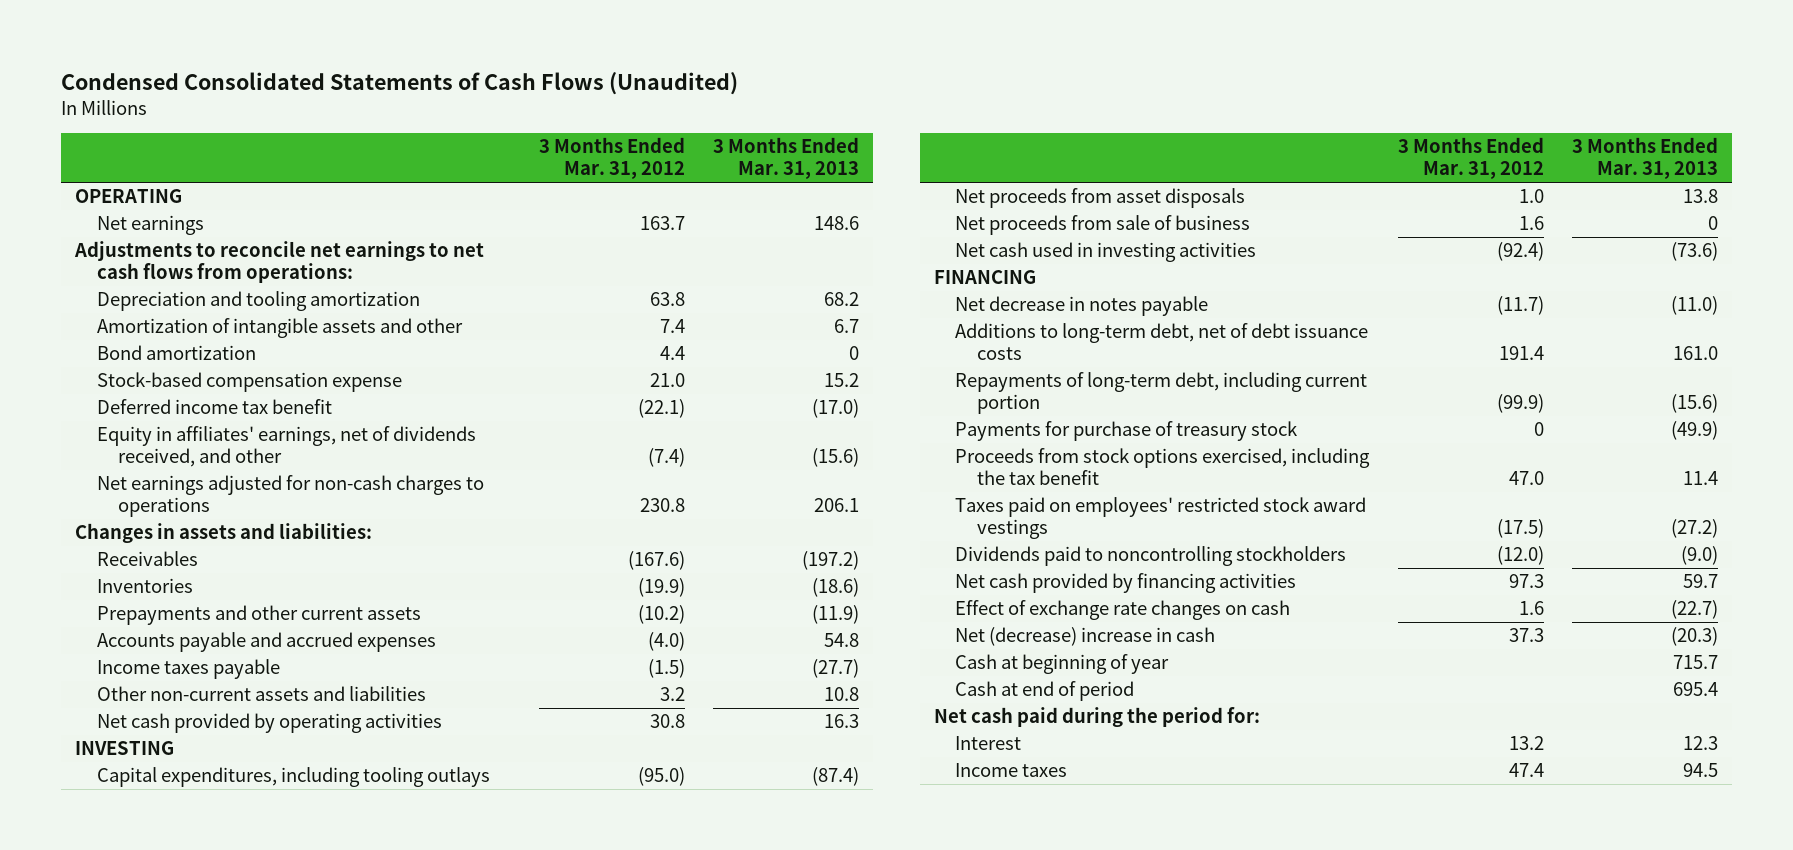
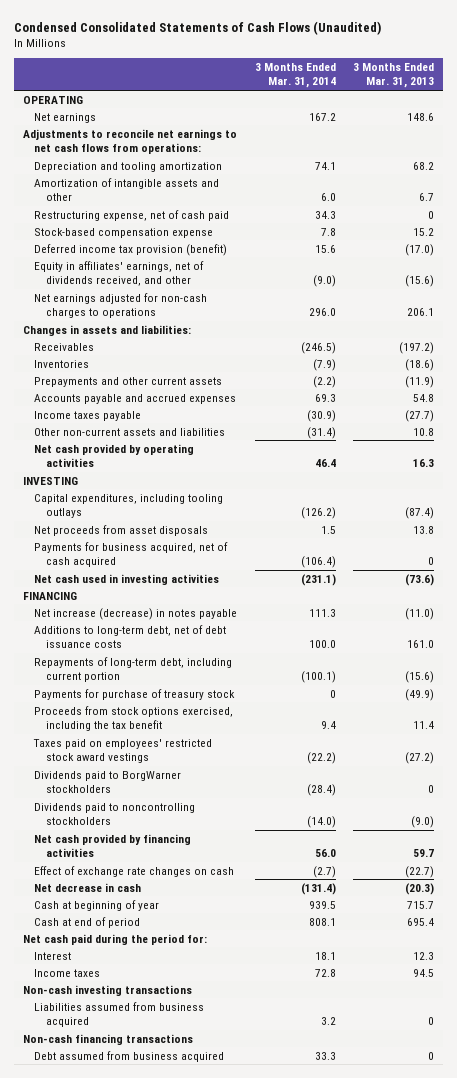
- | 3 Months Ended Mar. 31, 2012 | 3 Months Ended Mar. 31, 2013
+ | 3 Months Ended Mar. 31, 2014 | 3 Months Ended Mar. 31, 2013
- Bond amortization | 4.4 | 0
+ Restructuring expense, net of cash paid | 34.3 | 0
- Deferred income tax benefit | (22.1) | (17.0)
+ Deferred income tax provision (benefit) | 15.6 | (17.0)
- Net proceeds from sale of business | 1.6 | 0
+ Payments for business acquired, net of cash acquired | (106.4) | 0
- Net decrease in notes payable | (11.7) | (11.0)
+ Net increase (decrease) in notes payable | 111.3 | (11.0)
+ Dividends paid to BorgWarner stockholders | (28.4) | 0
- Net (decrease) increase in cash | 37.3 | (20.3)
+ Net decrease in cash | (131.4) | (20.3)
+ Non-cash investing transactions
+ Liabilities assumed from business acquired | 3.2 | 0
+ Non-cash financing transactions
+ Debt assumed from business acquired | 33.3 | 0

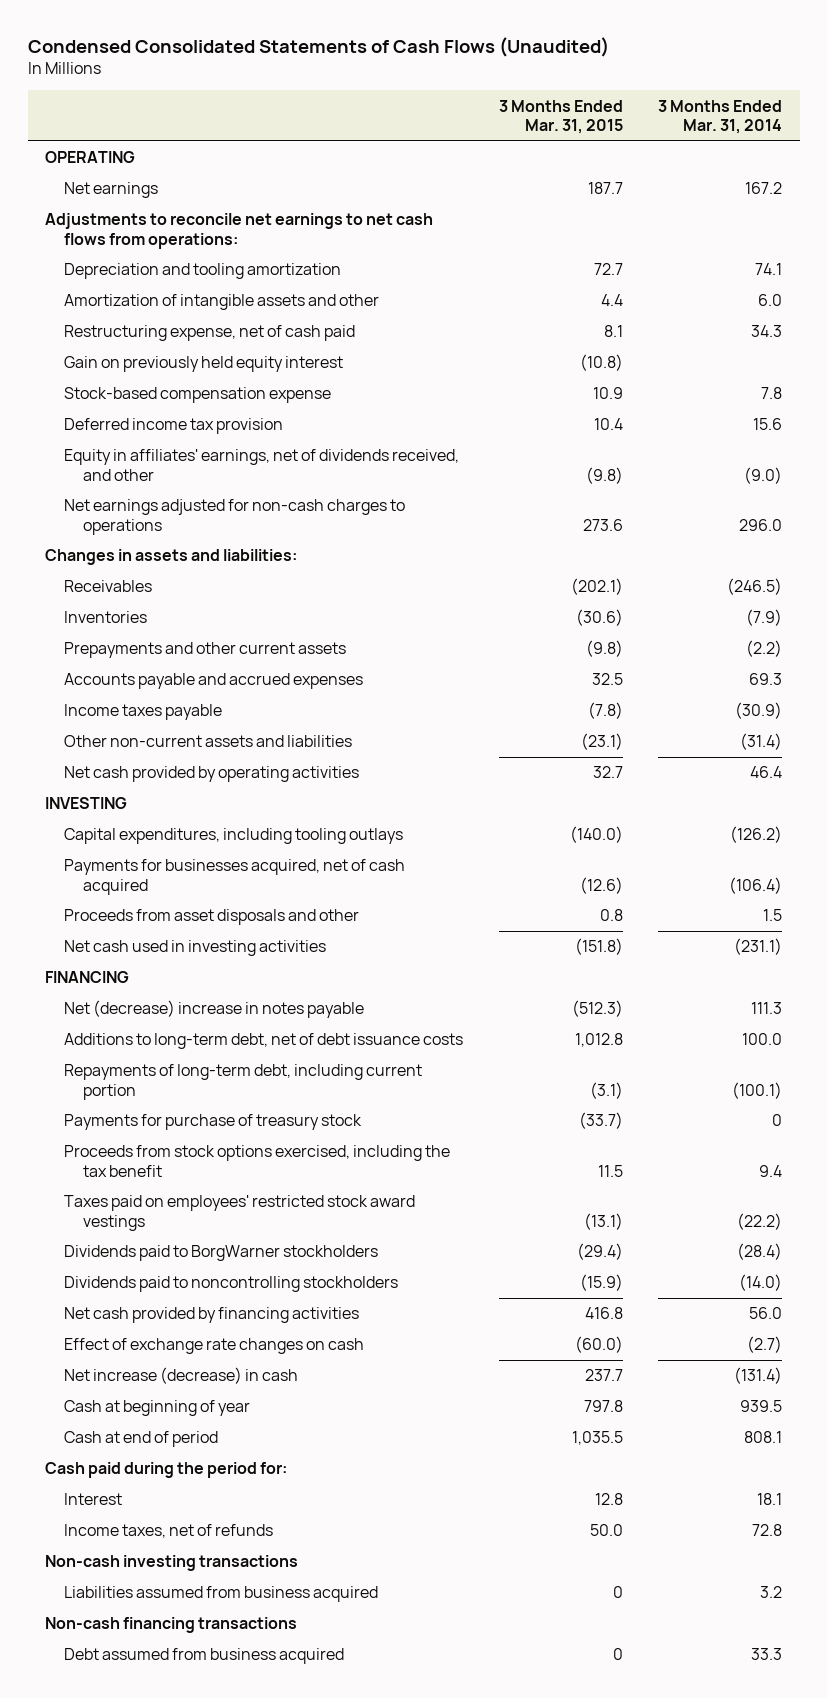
- | 3 Months Ended Mar. 31, 2014 | 3 Months Ended Mar. 31, 2013
+ | 3 Months Ended Mar. 31, 2015 | 3 Months Ended Mar. 31, 2014
+ Gain on previously held equity interest | (10.8) |
- Deferred income tax provision (benefit) | 15.6 | (17.0)
+ Deferred income tax provision | 10.4 | 15.6
- Net proceeds from asset disposals | 1.5 | 13.8
- Payments for business acquired, net of cash acquired | (106.4) | 0
+ Payments for businesses acquired, net of cash acquired | (12.6) | (106.4)
+ Proceeds from asset disposals and other | 0.8 | 1.5
- Net increase (decrease) in notes payable | 111.3 | (11.0)
+ Net (decrease) increase in notes payable | (512.3) | 111.3
- Net decrease in cash | (131.4) | (20.3)
+ Net increase (decrease) in cash | 237.7 | (131.4)
- Net cash paid during the period for:
+ Cash paid during the period for:
- Income taxes | 72.8 | 94.5
+ Income taxes, net of refunds | 50.0 | 72.8

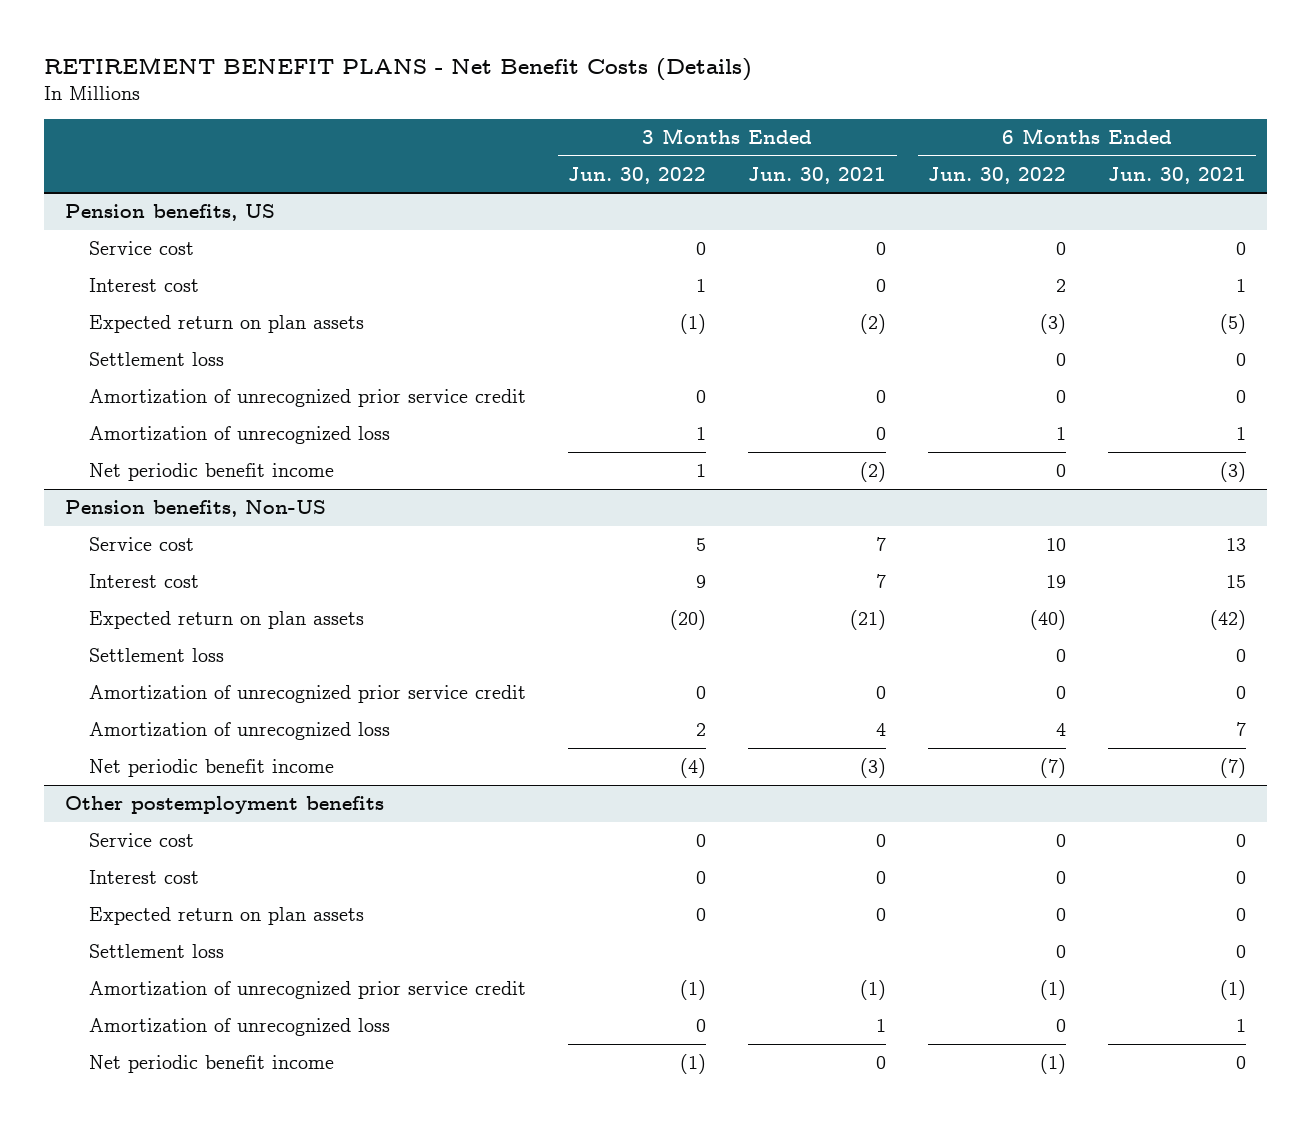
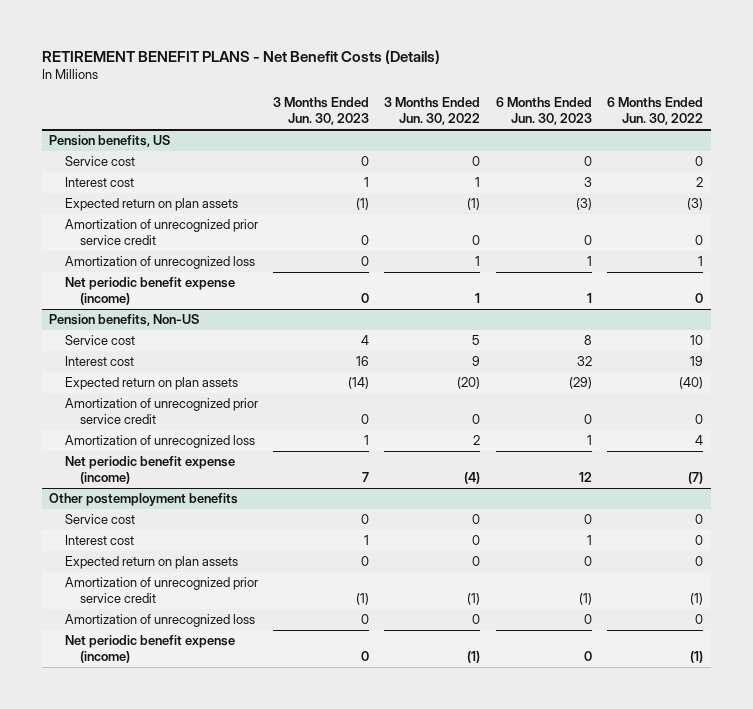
- | 3 Months Ended Jun. 30, 2022 | 3 Months Ended Jun. 30, 2021 | 6 Months Ended Jun. 30, 2022 | 6 Months Ended Jun. 30, 2021
+ | 3 Months Ended Jun. 30, 2023 | 3 Months Ended Jun. 30, 2022 | 6 Months Ended Jun. 30, 2023 | 6 Months Ended Jun. 30, 2022
@ Pension benefits, US
- Settlement loss | | | 0 | 0
- Net periodic benefit income | 1 | (2) | 0 | (3)
+ Net periodic benefit expense (income) | 0 | 1 | 1 | 0
@ Pension benefits, Non-US
- Settlement loss | | | 0 | 0
- Net periodic benefit income | (4) | (3) | (7) | (7)
+ Net periodic benefit expense (income) | 7 | (4) | 12 | (7)
@ Other postemployment benefits
- Settlement loss | | | 0 | 0
- Net periodic benefit income | (1) | 0 | (1) | 0
+ Net periodic benefit expense (income) | 0 | (1) | 0 | (1)

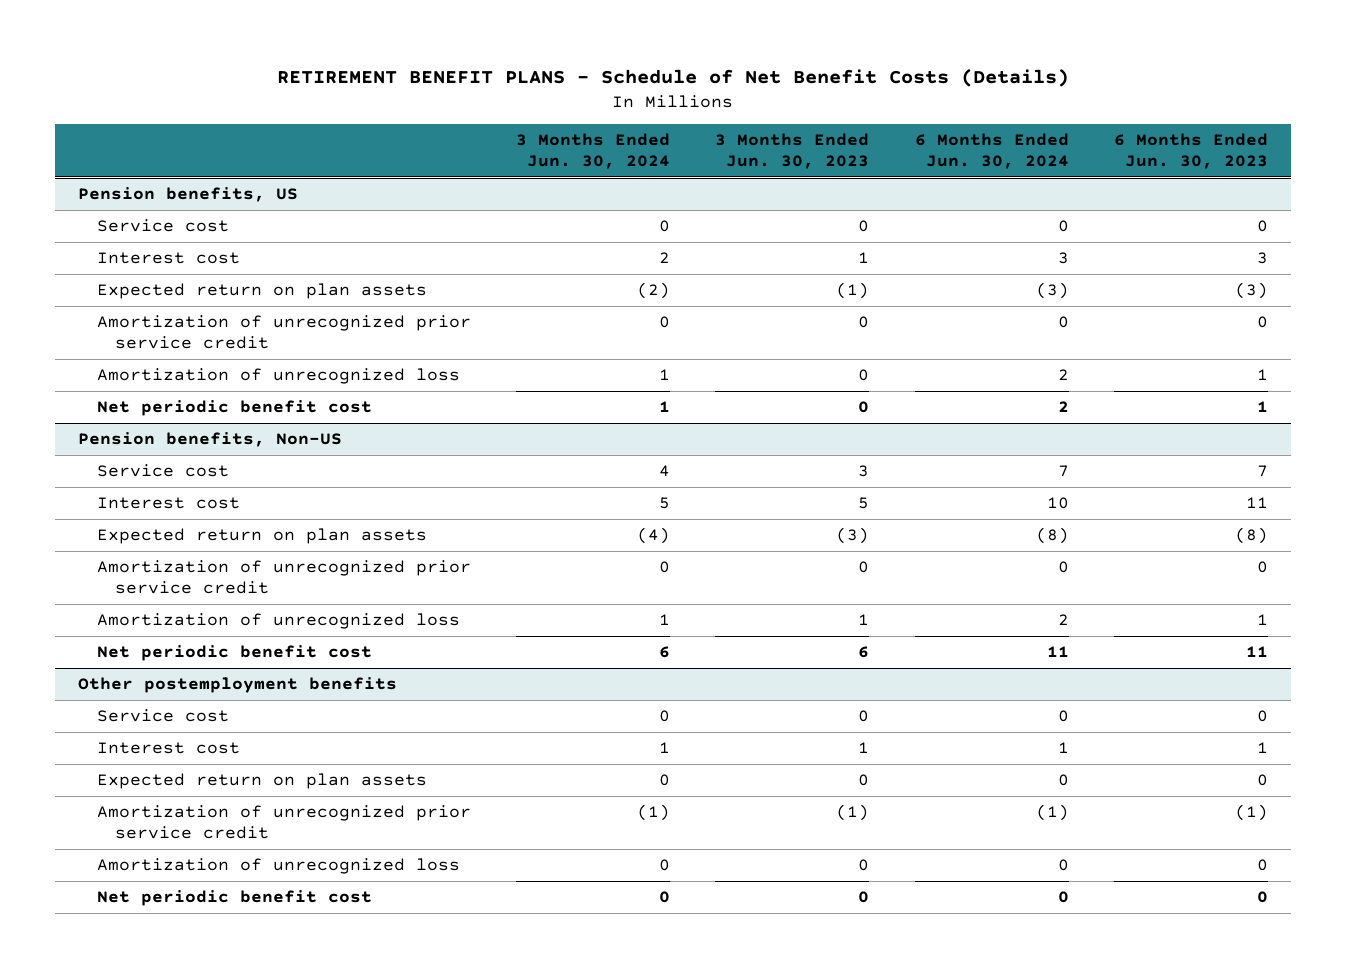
- RETIREMENT BENEFIT PLANS - Net Benefit Costs (Details)
+ RETIREMENT BENEFIT PLANS - Schedule of Net Benefit Costs (Details)
- | 3 Months Ended Jun. 30, 2023 | 3 Months Ended Jun. 30, 2022 | 6 Months Ended Jun. 30, 2023 | 6 Months Ended Jun. 30, 2022
+ | 3 Months Ended Jun. 30, 2024 | 3 Months Ended Jun. 30, 2023 | 6 Months Ended Jun. 30, 2024 | 6 Months Ended Jun. 30, 2023
@ Pension benefits, US
- Net periodic benefit expense (income) | 0 | 1 | 1 | 0
+ Net periodic benefit cost | 1 | 0 | 2 | 1
@ Pension benefits, Non-US
- Service cost | 4 | 5 | 8 | 10
- Interest cost | 16 | 9 | 32 | 19
- Expected return on plan assets | (14) | (20) | (29) | (40)
+ Service cost | 4 | 3 | 7 | 7
+ Interest cost | 5 | 5 | 10 | 11
+ Expected return on plan assets | (4) | (3) | (8) | (8)
- Net periodic benefit expense (income) | 7 | (4) | 12 | (7)
+ Net periodic benefit cost | 6 | 6 | 11 | 11
@ Other postemployment benefits
- Net periodic benefit expense (income) | 0 | (1) | 0 | (1)
+ Net periodic benefit cost | 0 | 0 | 0 | 0

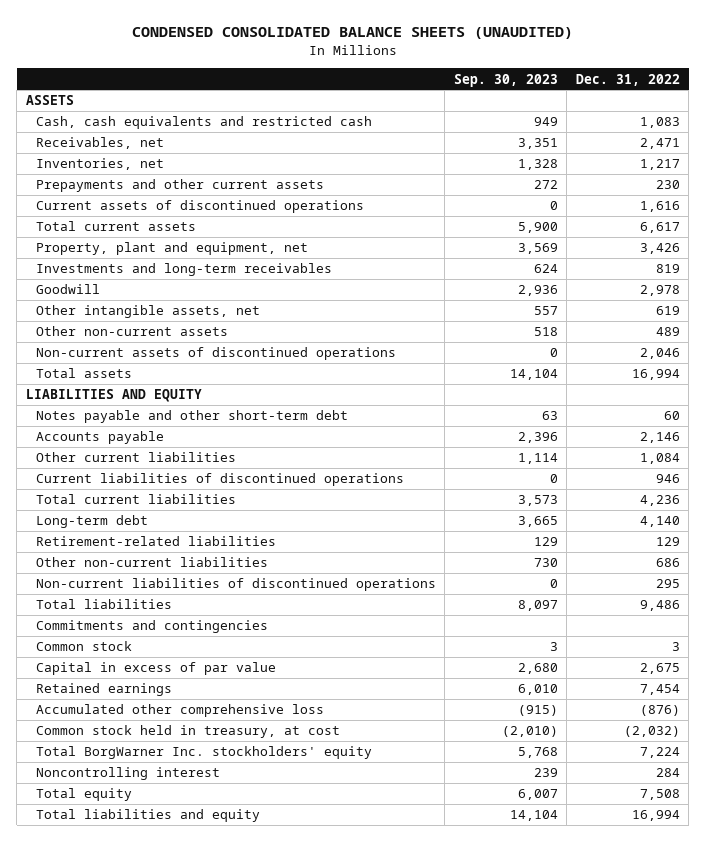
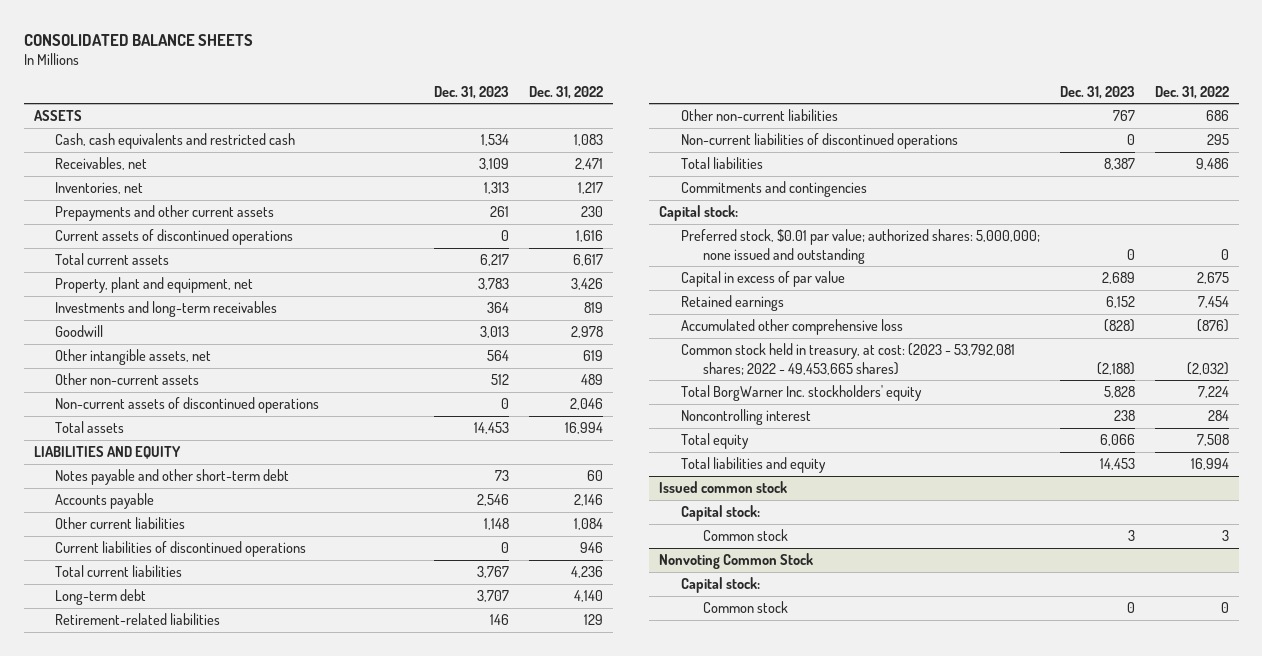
- CONDENSED CONSOLIDATED BALANCE SHEETS (UNAUDITED)
+ CONSOLIDATED BALANCE SHEETS
- | Sep. 30, 2023 | Dec. 31, 2022
+ | Dec. 31, 2023 | Dec. 31, 2022
- Common stock | 3 | 3
+ Capital stock:
+ Preferred stock, $0.01 par value; authorized shares: 5,000,000; none issued and outstanding | 0 | 0
- Common stock held in treasury, at cost | (2,010) | (2,032)
+ Common stock held in treasury, at cost: (2023 - 53,792,081 shares; 2022 - 49,453,665 shares) | (2,188) | (2,032)
+ Issued common stock
+ Capital stock:
+ Common stock | 3 | 3
+ Nonvoting Common Stock
+ Capital stock:
+ Common stock | 0 | 0

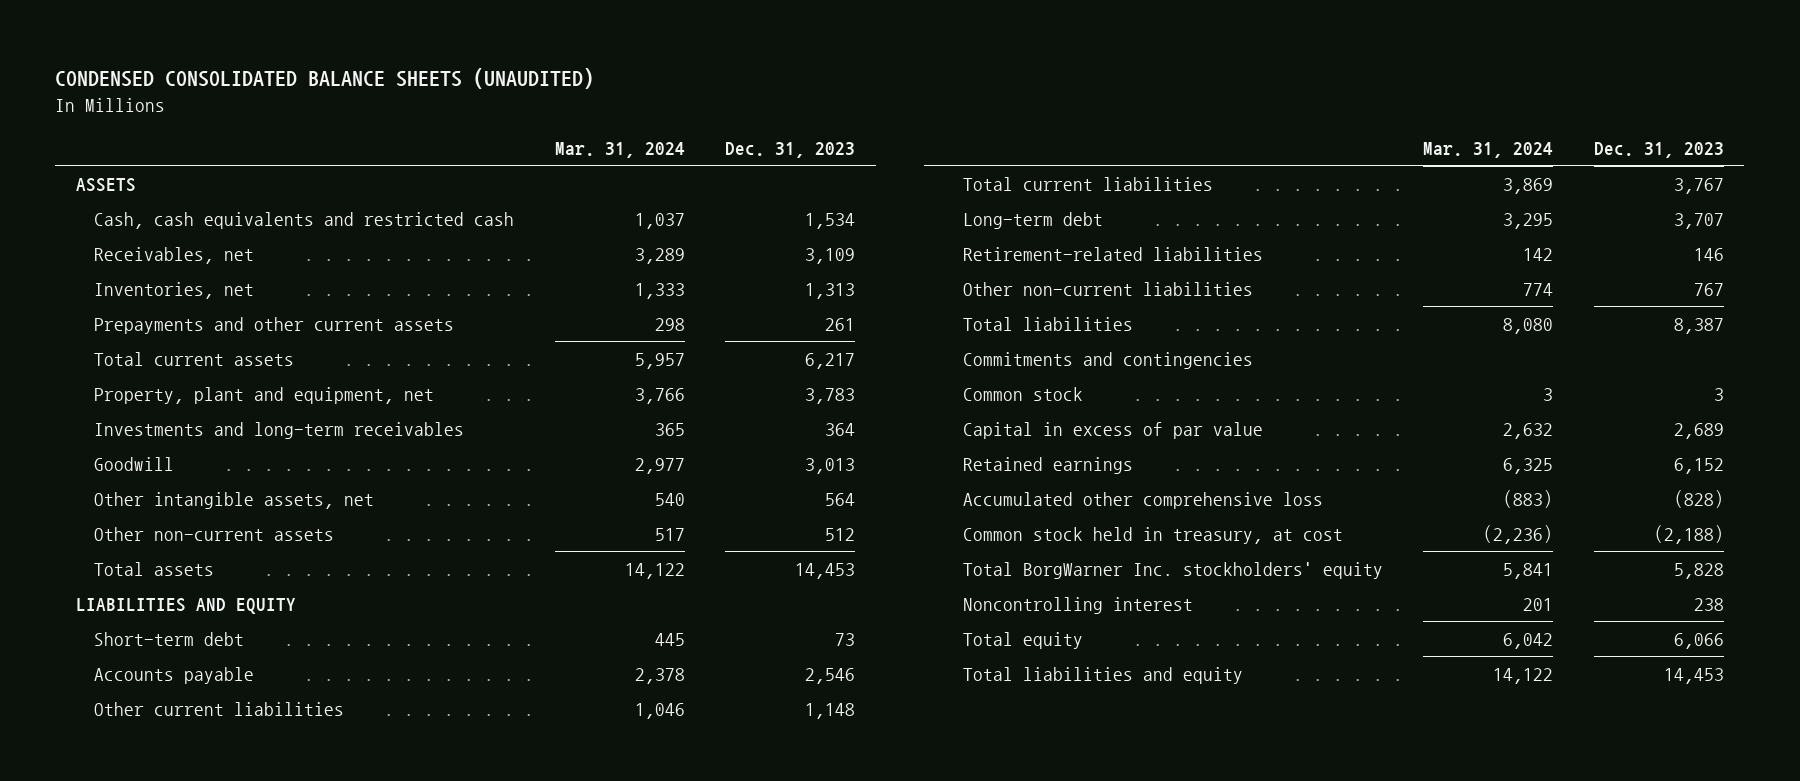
- CONSOLIDATED BALANCE SHEETS
+ CONDENSED CONSOLIDATED BALANCE SHEETS (UNAUDITED)
- | Dec. 31, 2023 | Dec. 31, 2022
+ | Mar. 31, 2024 | Dec. 31, 2023
- Current assets of discontinued operations | 0 | 1,616
- Non-current assets of discontinued operations | 0 | 2,046
- Notes payable and other short-term debt | 73 | 60
+ Short-term debt | 445 | 73
- Current liabilities of discontinued operations | 0 | 946
- Non-current liabilities of discontinued operations | 0 | 295
- Capital stock:
- Preferred stock, $0.01 par value; authorized shares: 5,000,000; none issued and outstanding | 0 | 0
+ Common stock | 3 | 3
- Common stock held in treasury, at cost: (2023 - 53,792,081 shares; 2022 - 49,453,665 shares) | (2,188) | (2,032)
+ Common stock held in treasury, at cost | (2,236) | (2,188)
- Issued common stock
- Capital stock:
- Common stock | 3 | 3
- Nonvoting Common Stock
- Capital stock:
- Common stock | 0 | 0

